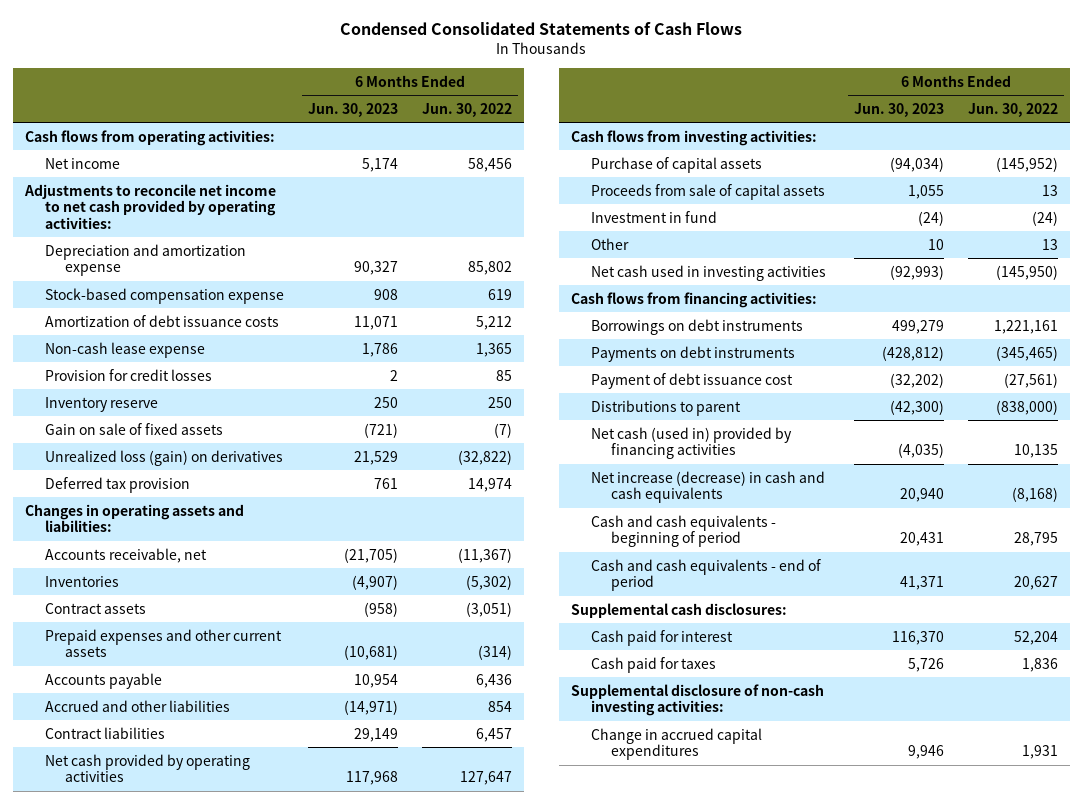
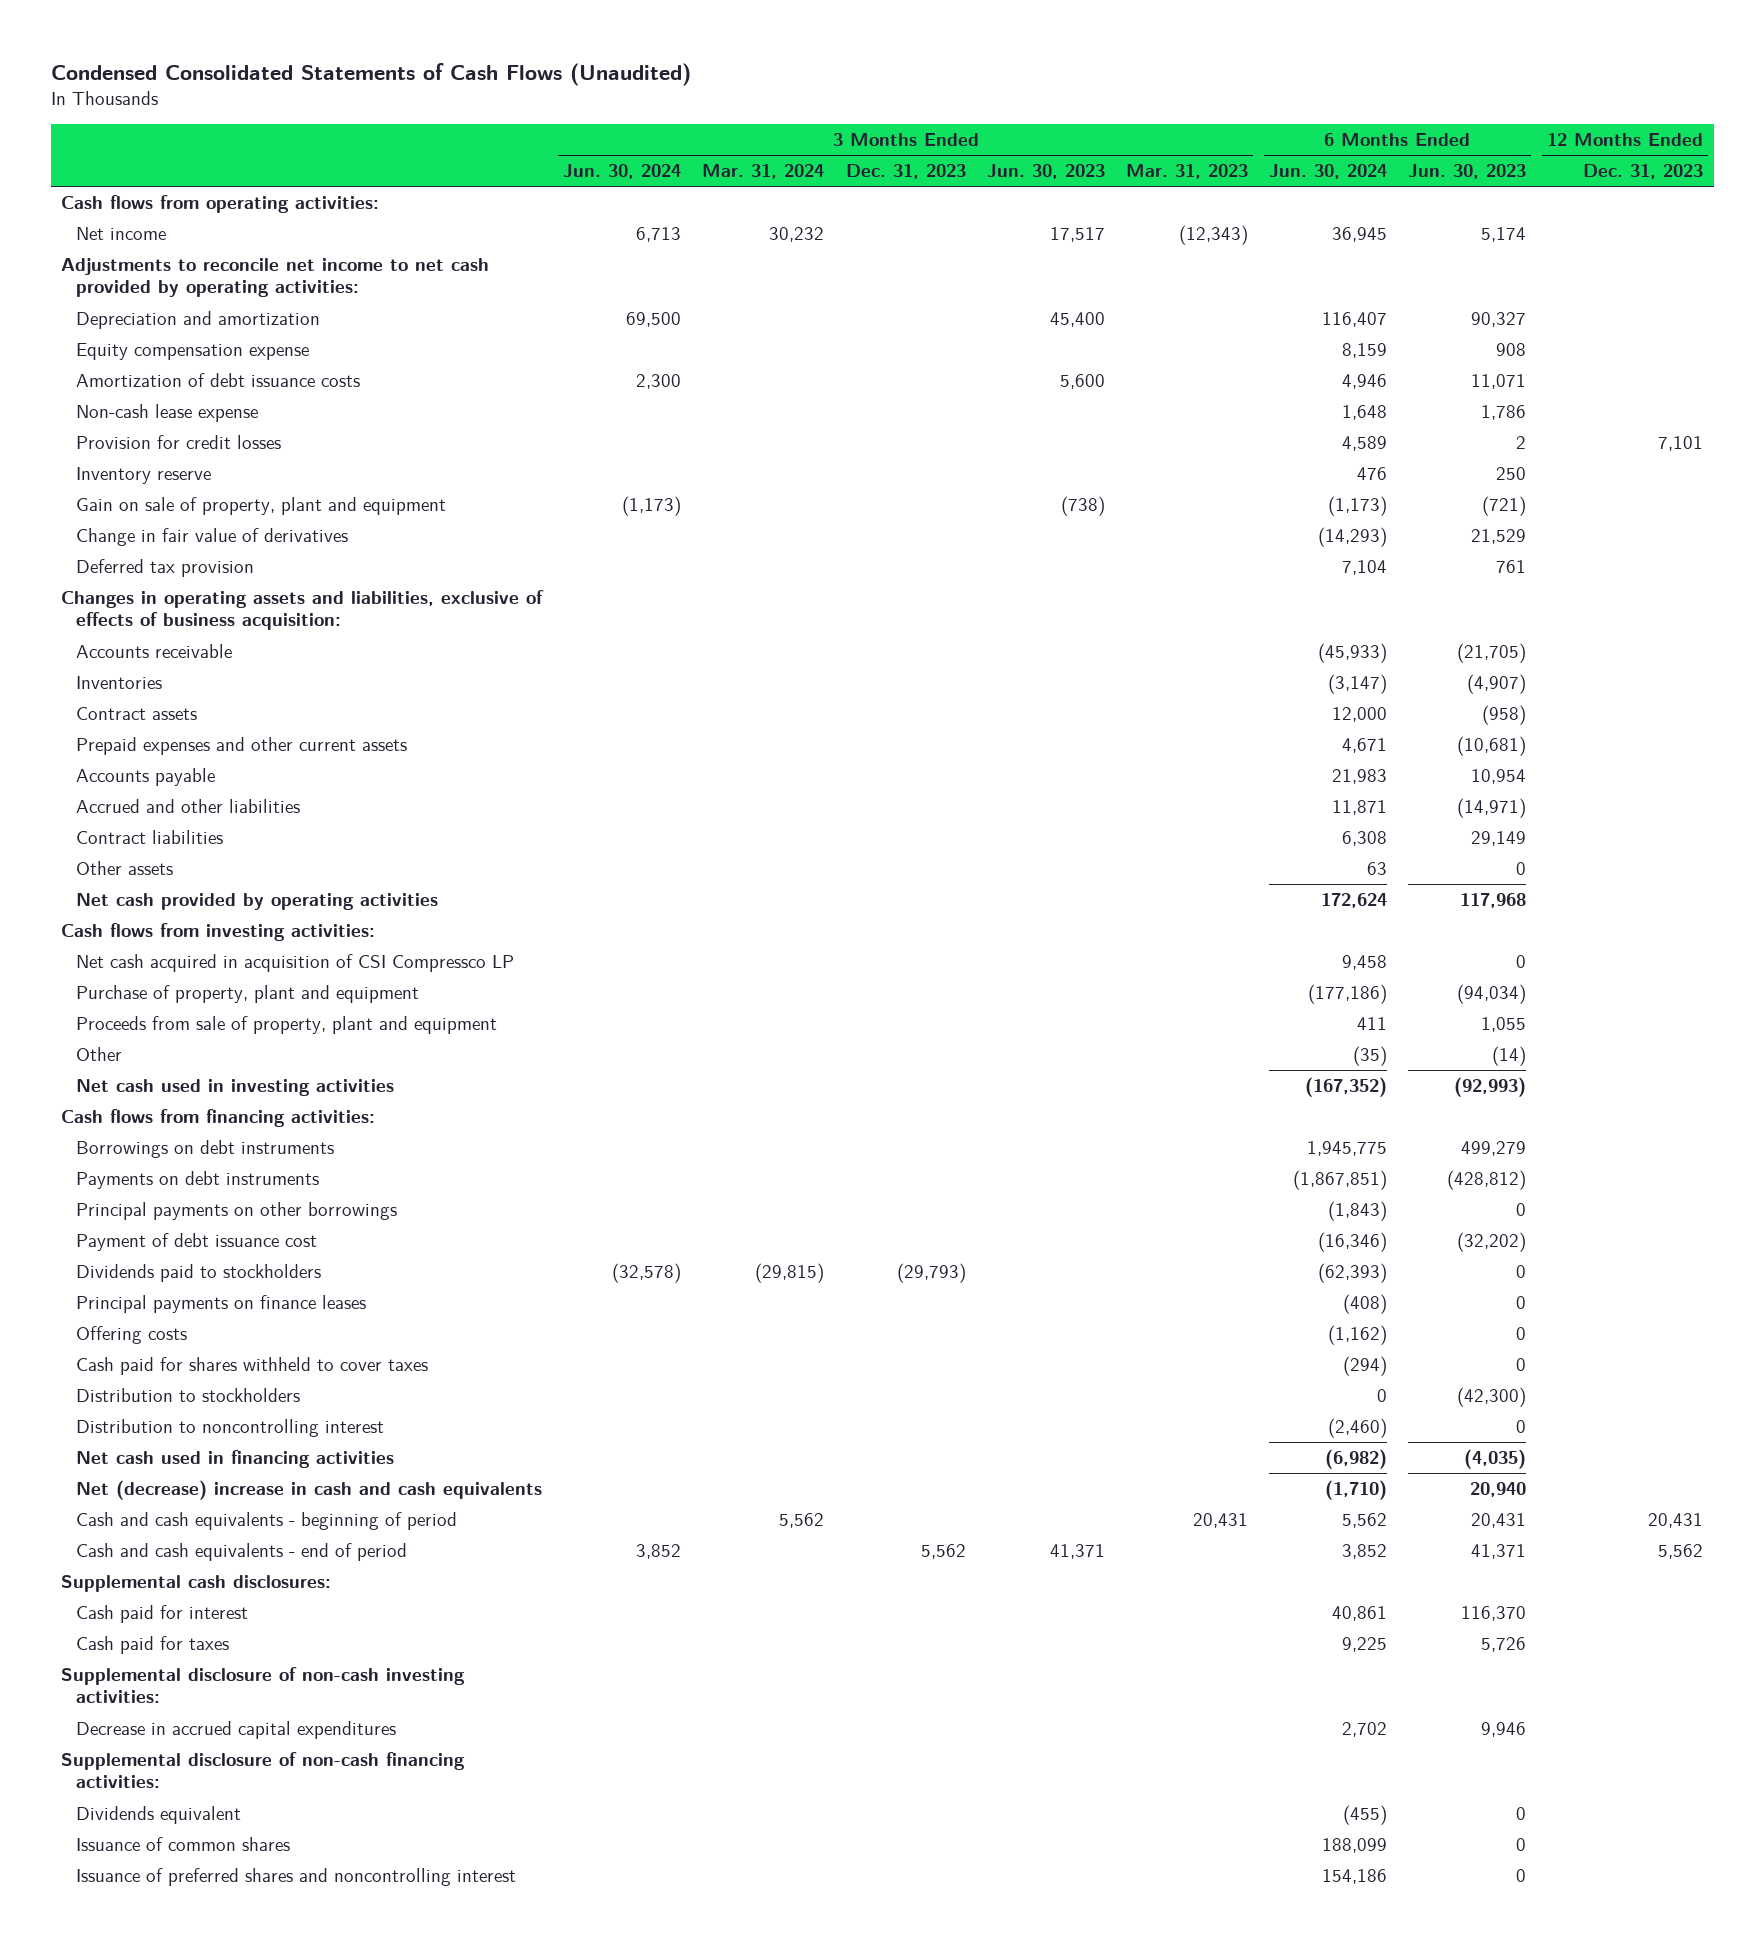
- Condensed Consolidated Statements of Cash Flows
+ Condensed Consolidated Statements of Cash Flows (Unaudited)
- | 6 Months Ended Jun. 30, 2023 | 6 Months Ended Jun. 30, 2022
+ | 3 Months Ended Jun. 30, 2024 | 3 Months Ended Mar. 31, 2024 | 3 Months Ended Dec. 31, 2023 | 3 Months Ended Jun. 30, 2023 | 3 Months Ended Mar. 31, 2023 | 6 Months Ended Jun. 30, 2024 | 6 Months Ended Jun. 30, 2023 | 12 Months Ended Dec. 31, 2023
- Depreciation and amortization expense | 90,327 | 85,802
- Stock-based compensation expense | 908 | 619
+ Depreciation and amortization | 69,500 | | | 45,400 | | 116,407 | 90,327 |
+ Equity compensation expense | | | | | | 8,159 | 908 |
- Gain on sale of fixed assets | (721) | (7)
- Unrealized loss (gain) on derivatives | 21,529 | (32,822)
+ Gain on sale of property, plant and equipment | (1,173) | | | (738) | | (1,173) | (721) |
+ Change in fair value of derivatives | | | | | | (14,293) | 21,529 |
- Changes in operating assets and liabilities:
- Accounts receivable, net | (21,705) | (11,367)
+ Changes in operating assets and liabilities, exclusive of effects of business acquisition:
+ Accounts receivable | | | | | | (45,933) | (21,705) |
+ Other assets | | | | | | 63 | 0 |
- Purchase of capital assets | (94,034) | (145,952)
- Proceeds from sale of capital assets | 1,055 | 13
- Investment in fund | (24) | (24)
- Other | 10 | 13
+ Net cash acquired in acquisition of CSI Compressco LP | | | | | | 9,458 | 0 |
+ Purchase of property, plant and equipment | | | | | | (177,186) | (94,034) |
+ Proceeds from sale of property, plant and equipment | | | | | | 411 | 1,055 |
+ Other | | | | | | (35) | (14) |
+ Principal payments on other borrowings | | | | | | (1,843) | 0 |
- Distributions to parent | (42,300) | (838,000)
- Net cash (used in) provided by financing activities | (4,035) | 10,135
- Net increase (decrease) in cash and cash equivalents | 20,940 | (8,168)
+ Dividends paid to stockholders | (32,578) | (29,815) | (29,793) | | | (62,393) | 0 |
+ Principal payments on finance leases | | | | | | (408) | 0 |
+ Offering costs | | | | | | (1,162) | 0 |
+ Cash paid for shares withheld to cover taxes | | | | | | (294) | 0 |
+ Distribution to stockholders | | | | | | 0 | (42,300) |
+ Distribution to noncontrolling interest | | | | | | (2,460) | 0 |
+ Net cash used in financing activities | | | | | | (6,982) | (4,035) |
+ Net (decrease) increase in cash and cash equivalents | | | | | | (1,710) | 20,940 |
- Change in accrued capital expenditures | 9,946 | 1,931
+ Decrease in accrued capital expenditures | | | | | | 2,702 | 9,946 |
+ Supplemental disclosure of non-cash financing activities:
+ Dividends equivalent | | | | | | (455) | 0 |
+ Issuance of common shares | | | | | | 188,099 | 0 |
+ Issuance of preferred shares and noncontrolling interest | | | | | | 154,186 | 0 |

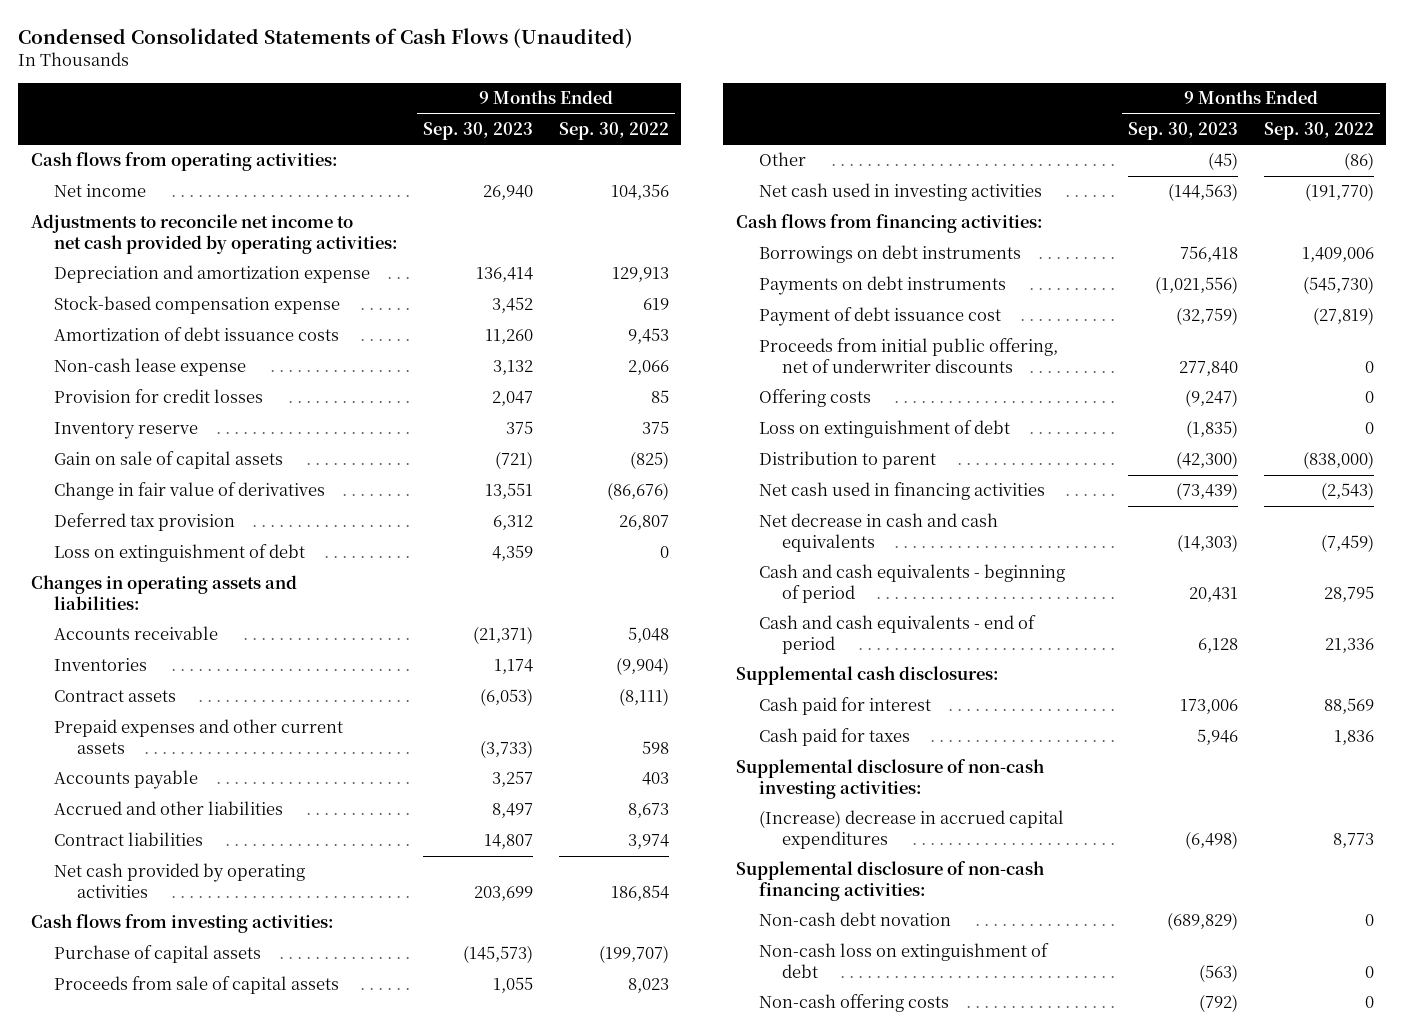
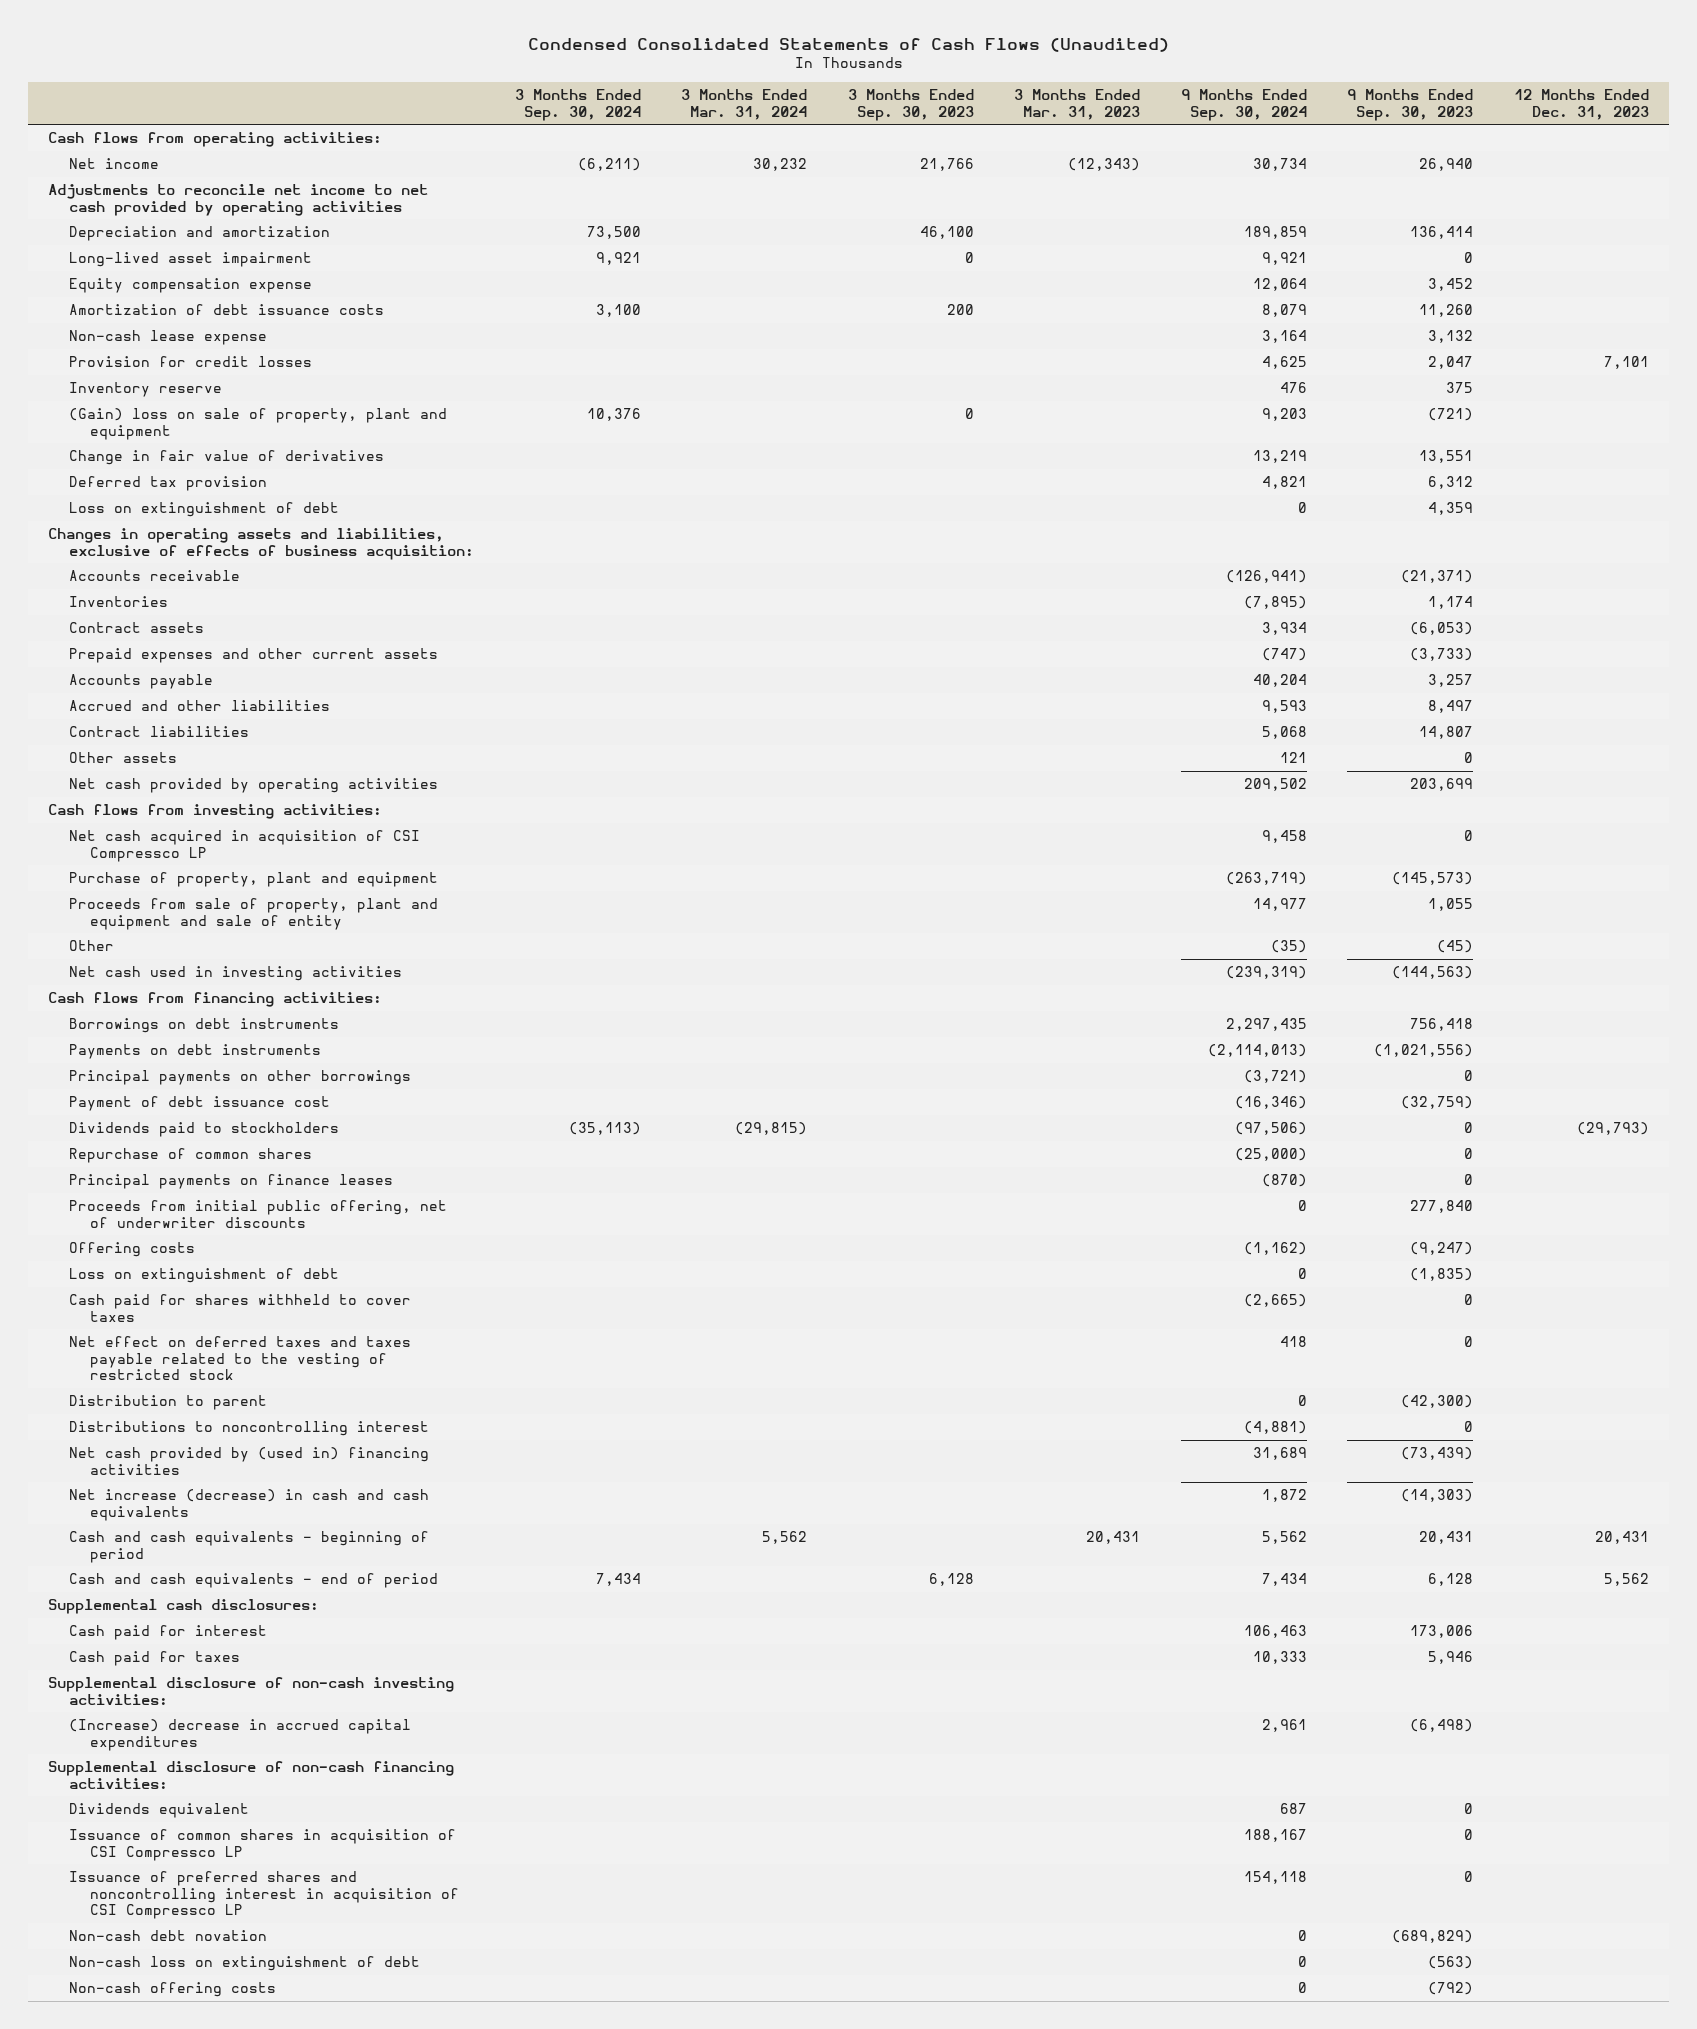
- | 9 Months Ended Sep. 30, 2023 | 9 Months Ended Sep. 30, 2022
+ | 3 Months Ended Sep. 30, 2024 | 3 Months Ended Mar. 31, 2024 | 3 Months Ended Sep. 30, 2023 | 3 Months Ended Mar. 31, 2023 | 9 Months Ended Sep. 30, 2024 | 9 Months Ended Sep. 30, 2023 | 12 Months Ended Dec. 31, 2023
- Adjustments to reconcile net income to net cash provided by operating activities:
- Depreciation and amortization expense | 136,414 | 129,913
- Stock-based compensation expense | 3,452 | 619
+ Adjustments to reconcile net income to net cash provided by operating activities
+ Depreciation and amortization | 73,500 | | 46,100 | | 189,859 | 136,414 |
+ Long-lived asset impairment | 9,921 | | 0 | | 9,921 | 0 |
+ Equity compensation expense | | | | | 12,064 | 3,452 |
- Gain on sale of capital assets | (721) | (825)
+ (Gain) loss on sale of property, plant and equipment | 10,376 | | 0 | | 9,203 | (721) |
- Changes in operating assets and liabilities:
+ Changes in operating assets and liabilities, exclusive of effects of business acquisition:
+ Other assets | | | | | 121 | 0 |
- Purchase of capital assets | (145,573) | (199,707)
- Proceeds from sale of capital assets | 1,055 | 8,023
+ Net cash acquired in acquisition of CSI Compressco LP | | | | | 9,458 | 0 |
+ Purchase of property, plant and equipment | | | | | (263,719) | (145,573) |
+ Proceeds from sale of property, plant and equipment and sale of entity | | | | | 14,977 | 1,055 |
+ Principal payments on other borrowings | | | | | (3,721) | 0 |
+ Dividends paid to stockholders | (35,113) | (29,815) | | | (97,506) | 0 | (29,793)
+ Repurchase of common shares | | | | | (25,000) | 0 |
+ Principal payments on finance leases | | | | | (870) | 0 |
+ Cash paid for shares withheld to cover taxes | | | | | (2,665) | 0 |
+ Net effect on deferred taxes and taxes payable related to the vesting of restricted stock | | | | | 418 | 0 |
- Net cash used in financing activities | (73,439) | (2,543)
- Net decrease in cash and cash equivalents | (14,303) | (7,459)
+ Distributions to noncontrolling interest | | | | | (4,881) | 0 |
+ Net cash provided by (used in) financing activities | | | | | 31,689 | (73,439) |
+ Net increase (decrease) in cash and cash equivalents | | | | | 1,872 | (14,303) |
+ Dividends equivalent | | | | | 687 | 0 |
+ Issuance of common shares in acquisition of CSI Compressco LP | | | | | 188,167 | 0 |
+ Issuance of preferred shares and noncontrolling interest in acquisition of CSI Compressco LP | | | | | 154,118 | 0 |

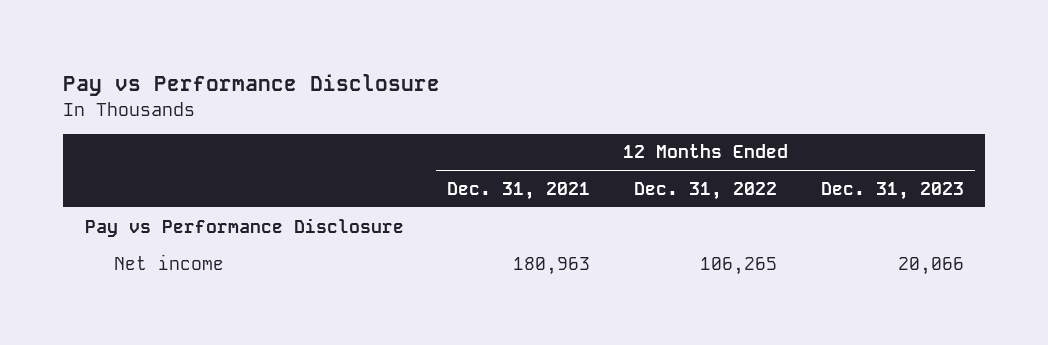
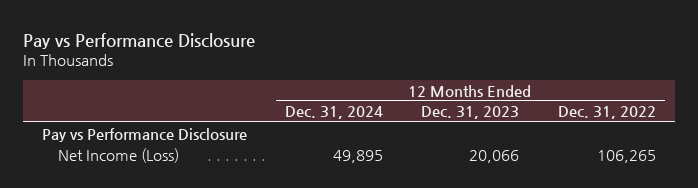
- | 12 Months Ended Dec. 31, 2021 | 12 Months Ended Dec. 31, 2022 | 12 Months Ended Dec. 31, 2023
+ | 12 Months Ended Dec. 31, 2024 | 12 Months Ended Dec. 31, 2023 | 12 Months Ended Dec. 31, 2022
- Net income | 180,963 | 106,265 | 20,066
+ Net Income (Loss) | 49,895 | 20,066 | 106,265

